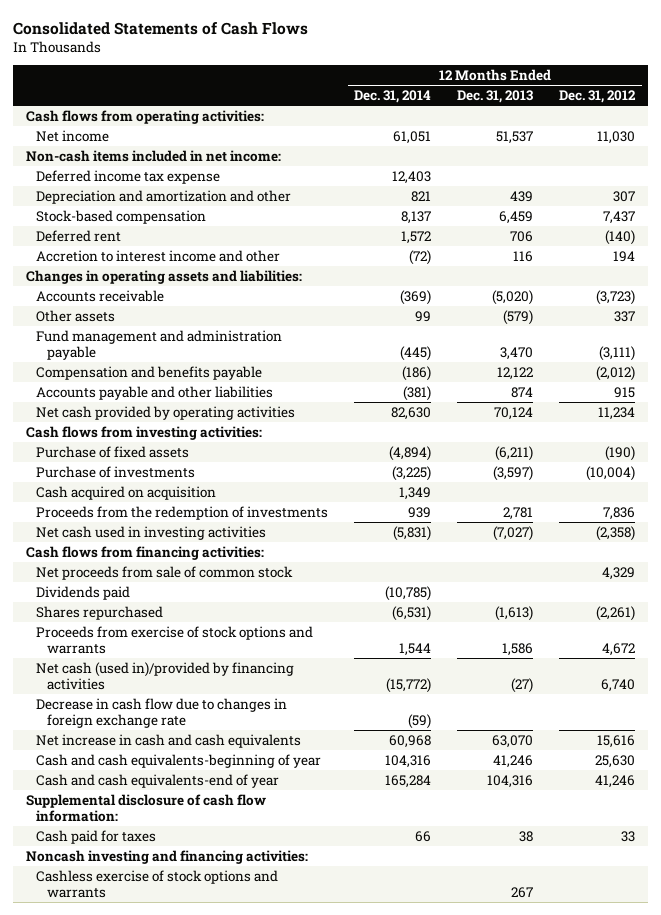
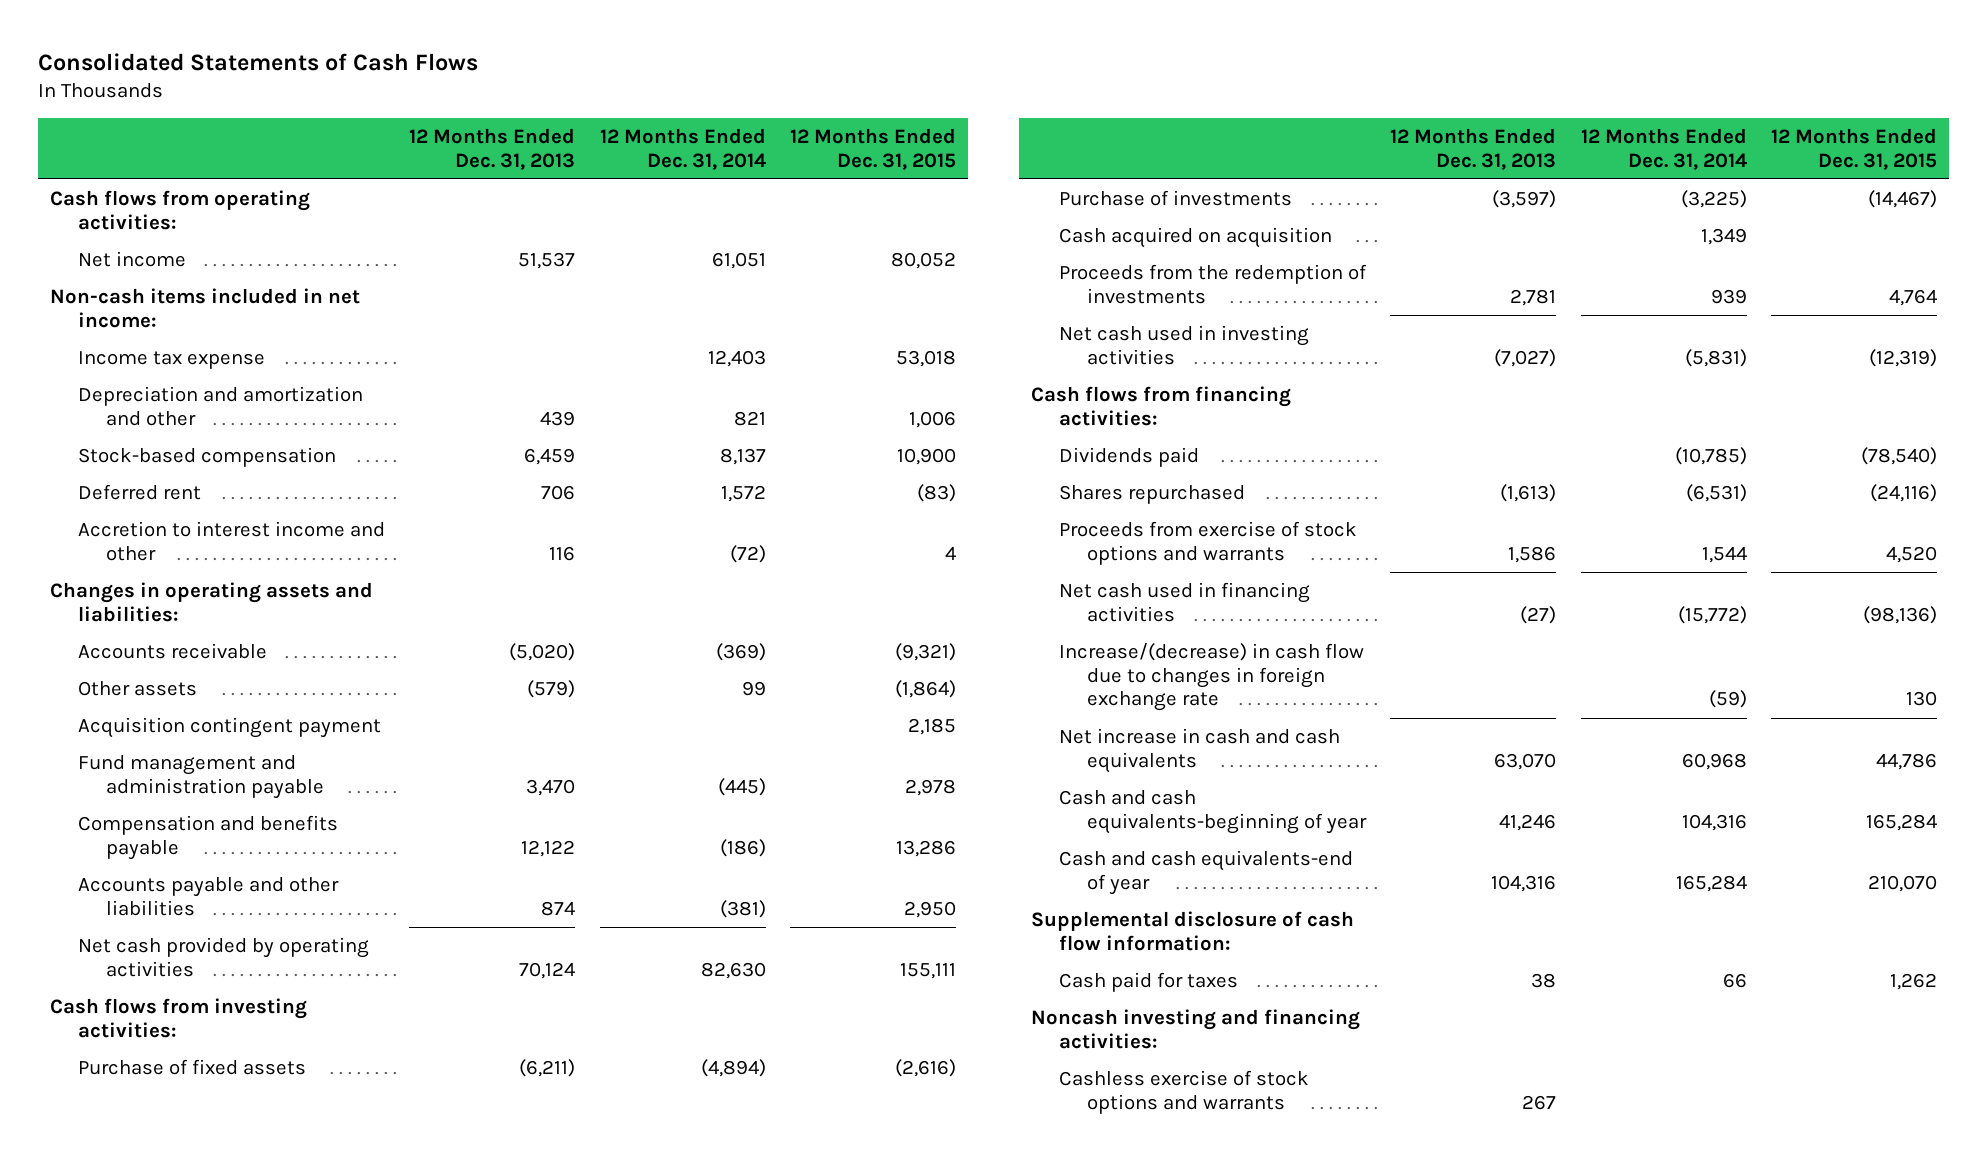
- | 12 Months Ended Dec. 31, 2014 | 12 Months Ended Dec. 31, 2013 | 12 Months Ended Dec. 31, 2012
+ | 12 Months Ended Dec. 31, 2013 | 12 Months Ended Dec. 31, 2014 | 12 Months Ended Dec. 31, 2015
- Deferred income tax expense | 12,403 | |
+ Income tax expense | | 12,403 | 53,018
+ Acquisition contingent payment | | | 2,185
- Net proceeds from sale of common stock | | | 4,329
- Net cash (used in)/provided by financing activities | (15,772) | (27) | 6,740
- Decrease in cash flow due to changes in foreign exchange rate | (59) | |
+ Net cash used in financing activities | (27) | (15,772) | (98,136)
+ Increase/(decrease) in cash flow due to changes in foreign exchange rate | | (59) | 130

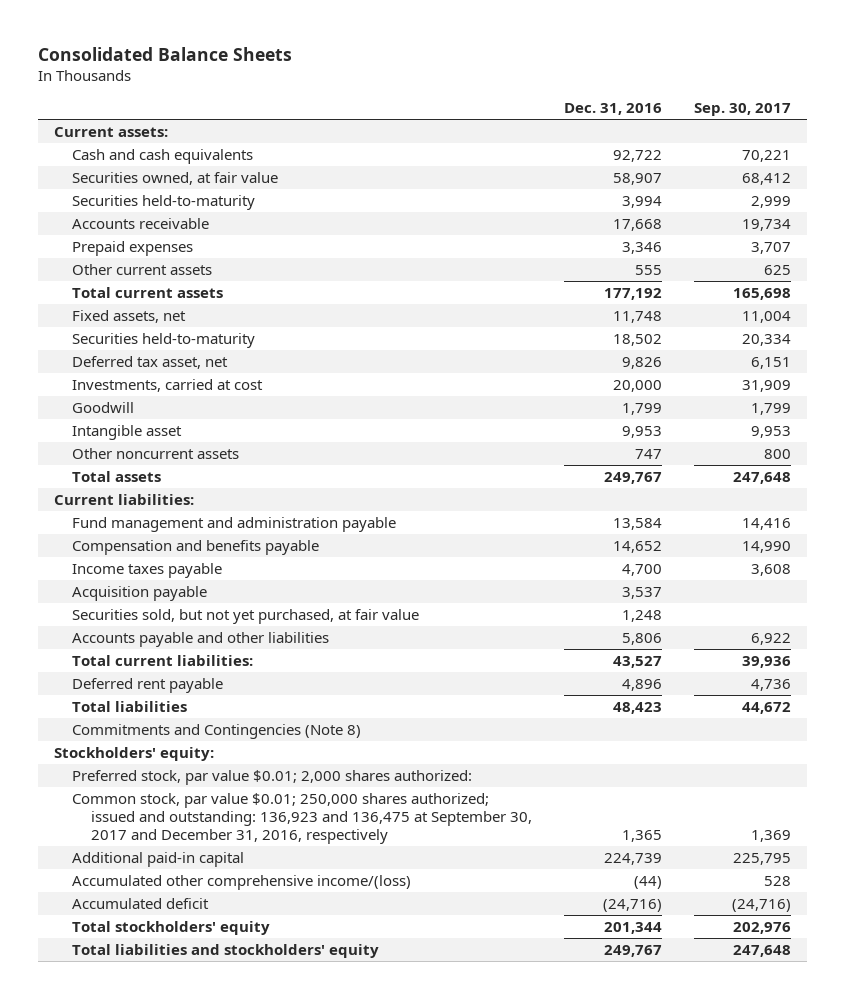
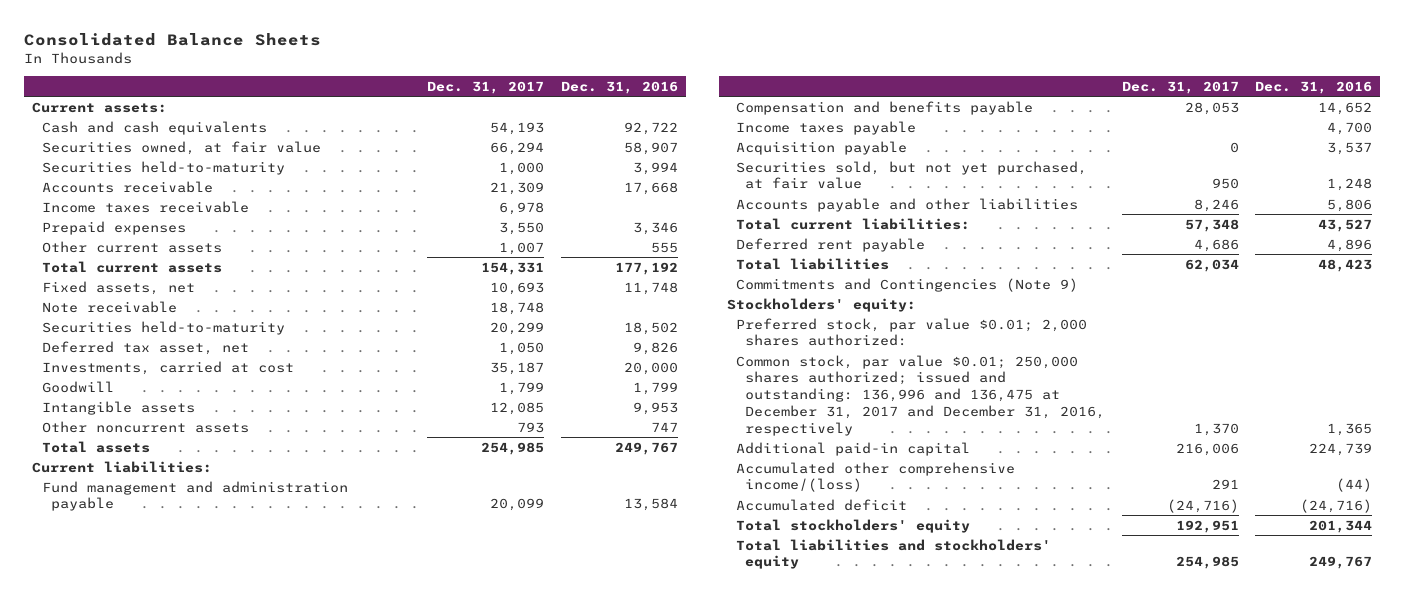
- | Dec. 31, 2016 | Sep. 30, 2017
+ | Dec. 31, 2017 | Dec. 31, 2016
+ Income taxes receivable | 6,978 |
+ Note receivable | 18,748 |
- Intangible asset | 9,953 | 9,953
+ Intangible assets | 12,085 | 9,953
- Commitments and Contingencies (Note 8)
+ Commitments and Contingencies (Note 9)
- Common stock, par value $0.01; 250,000 shares authorized; issued and outstanding: 136,923 and 136,475 at September 30, 2017 and December 31, 2016, respectively | 1,365 | 1,369
+ Common stock, par value $0.01; 250,000 shares authorized; issued and outstanding: 136,996 and 136,475 at December 31, 2017 and December 31, 2016, respectively | 1,370 | 1,365

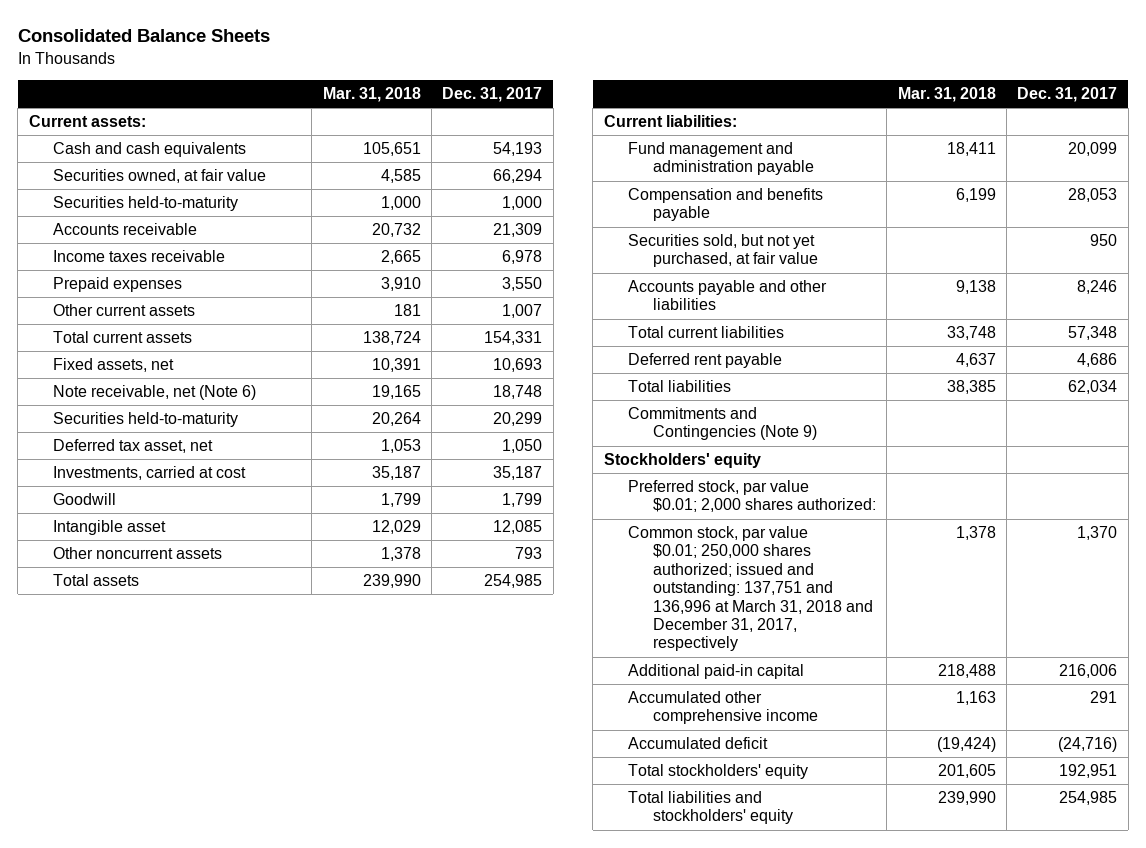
- | Dec. 31, 2017 | Dec. 31, 2016
+ | Mar. 31, 2018 | Dec. 31, 2017
- Note receivable | 18,748 |
+ Note receivable, net (Note 6) | 19,165 | 18,748
- Intangible assets | 12,085 | 9,953
+ Intangible asset | 12,029 | 12,085
- Income taxes payable | | 4,700
- Acquisition payable | 0 | 3,537
- Total current liabilities: | 57,348 | 43,527
+ Total current liabilities | 33,748 | 57,348
- Stockholders' equity:
+ Stockholders' equity
- Common stock, par value $0.01; 250,000 shares authorized; issued and outstanding: 136,996 and 136,475 at December 31, 2017 and December 31, 2016, respectively | 1,370 | 1,365
+ Common stock, par value $0.01; 250,000 shares authorized; issued and outstanding: 137,751 and 136,996 at March 31, 2018 and December 31, 2017, respectively | 1,378 | 1,370
- Accumulated other comprehensive income/(loss) | 291 | (44)
+ Accumulated other comprehensive income | 1,163 | 291

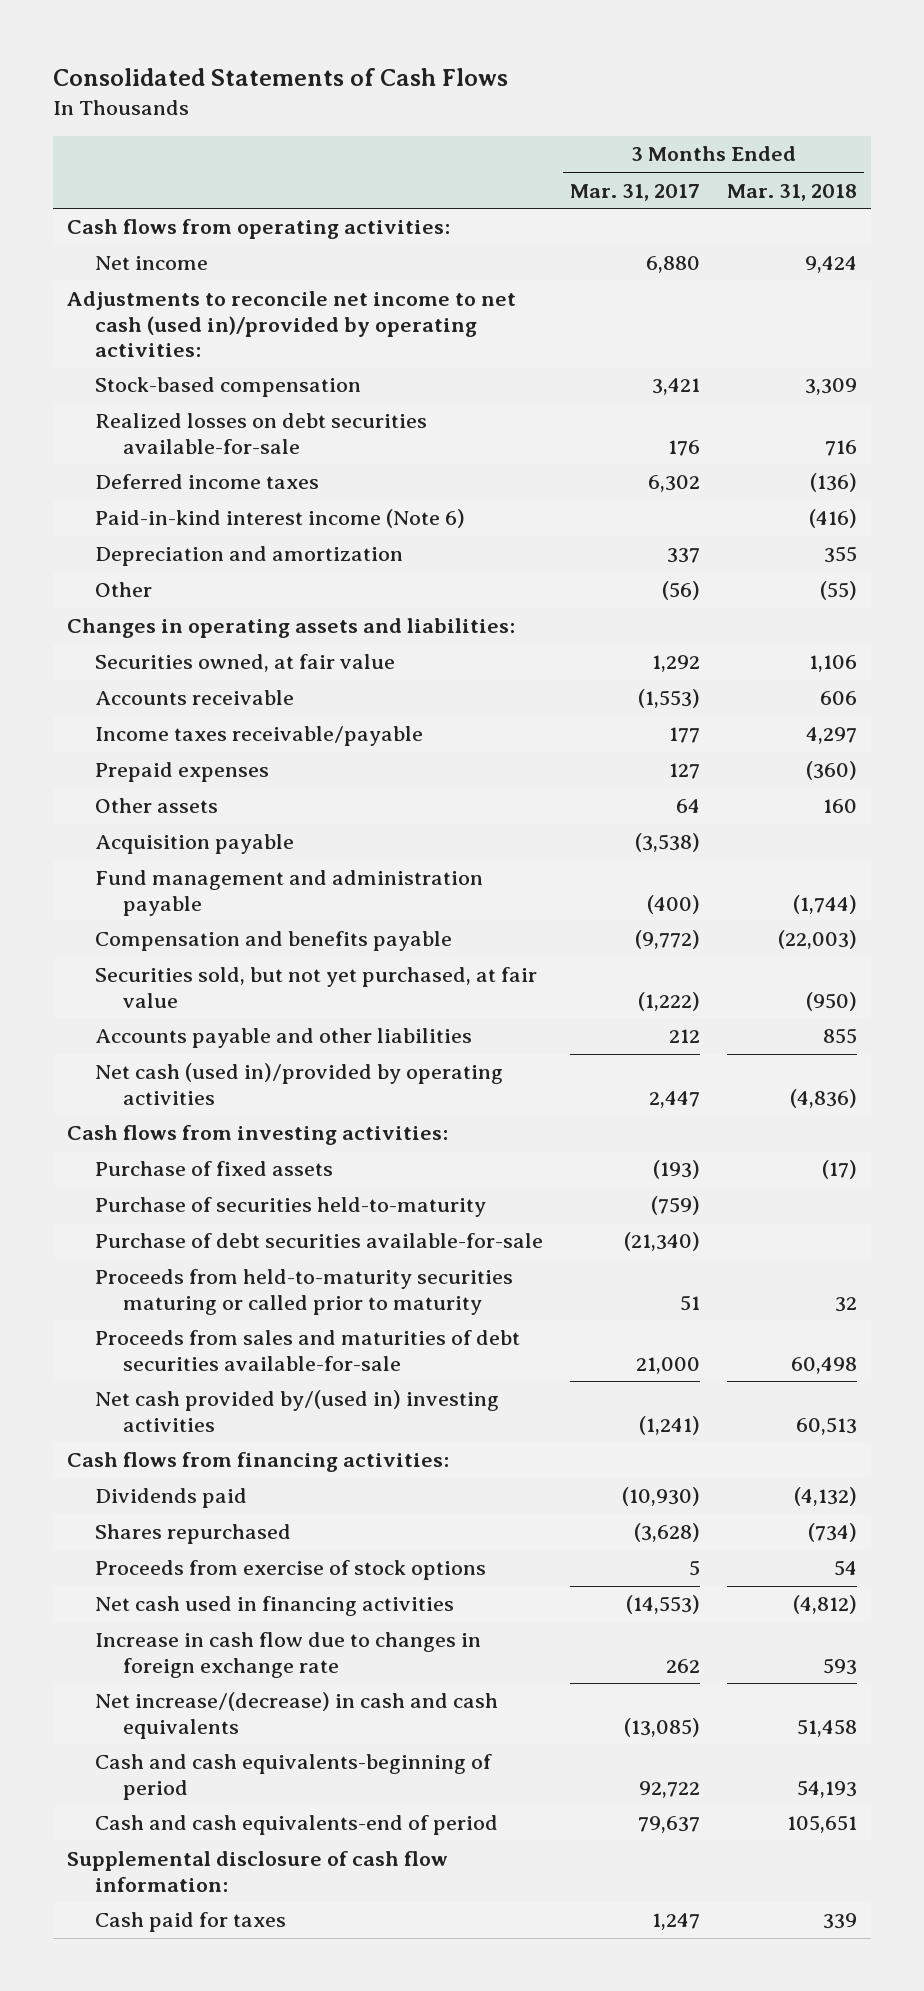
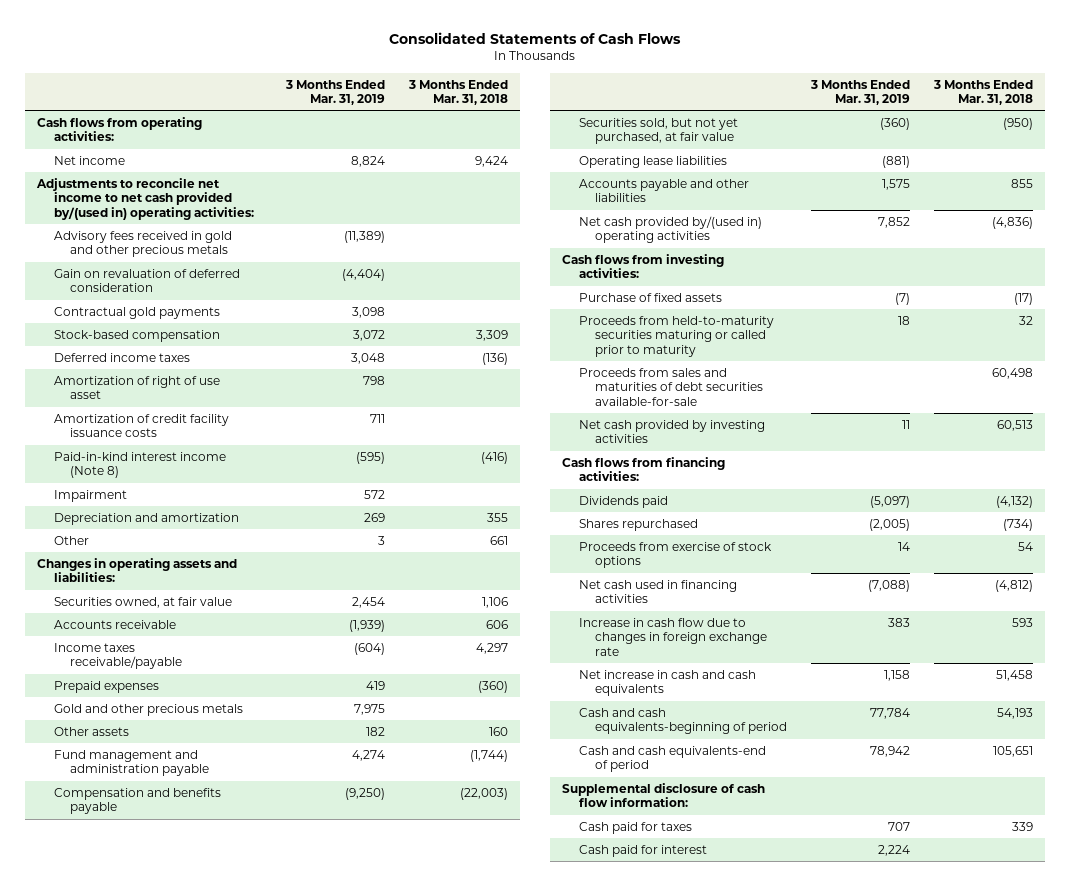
- | 3 Months Ended Mar. 31, 2017 | 3 Months Ended Mar. 31, 2018
+ | 3 Months Ended Mar. 31, 2019 | 3 Months Ended Mar. 31, 2018
- Adjustments to reconcile net income to net cash (used in)/provided by operating activities:
+ Adjustments to reconcile net income to net cash provided by/(used in) operating activities:
+ Advisory fees received in gold and other precious metals | (11,389) |
+ Gain on revaluation of deferred consideration | (4,404) |
+ Contractual gold payments | 3,098 |
- Realized losses on debt securities available-for-sale | 176 | 716
- Paid-in-kind interest income (Note 6) | | (416)
+ Amortization of right of use asset | 798 |
+ Amortization of credit facility issuance costs | 711 |
+ Paid-in-kind interest income (Note 8) | (595) | (416)
+ Impairment | 572 |
- Other | (56) | (55)
+ Other | 3 | 661
+ Gold and other precious metals | 7,975 |
- Acquisition payable | (3,538) |
+ Operating lease liabilities | (881) |
- Net cash (used in)/provided by operating activities | 2,447 | (4,836)
+ Net cash provided by/(used in) operating activities | 7,852 | (4,836)
- Purchase of securities held-to-maturity | (759) |
- Purchase of debt securities available-for-sale | (21,340) |
- Net cash provided by/(used in) investing activities | (1,241) | 60,513
+ Net cash provided by investing activities | 11 | 60,513
- Net increase/(decrease) in cash and cash equivalents | (13,085) | 51,458
+ Net increase in cash and cash equivalents | 1,158 | 51,458
+ Cash paid for interest | 2,224 |

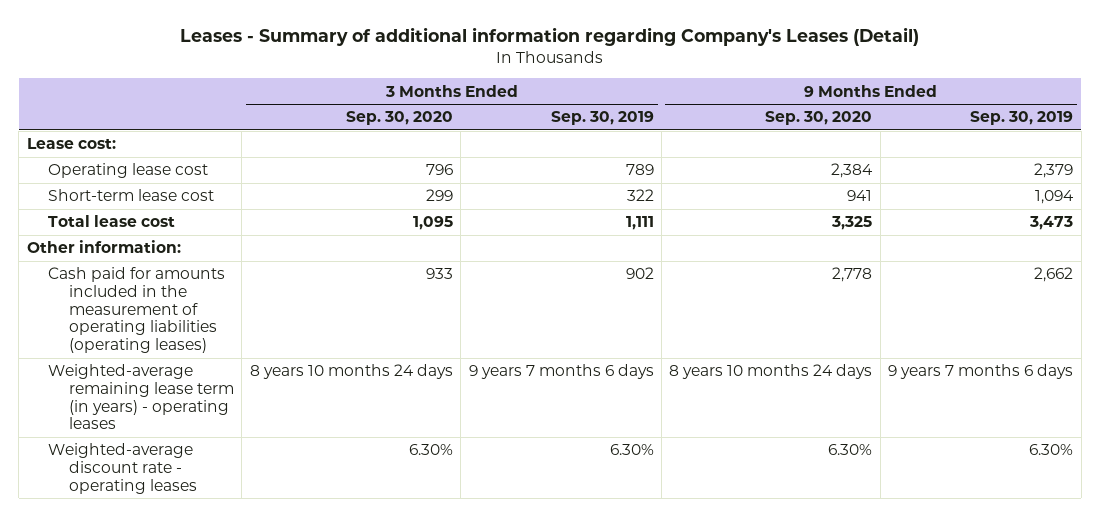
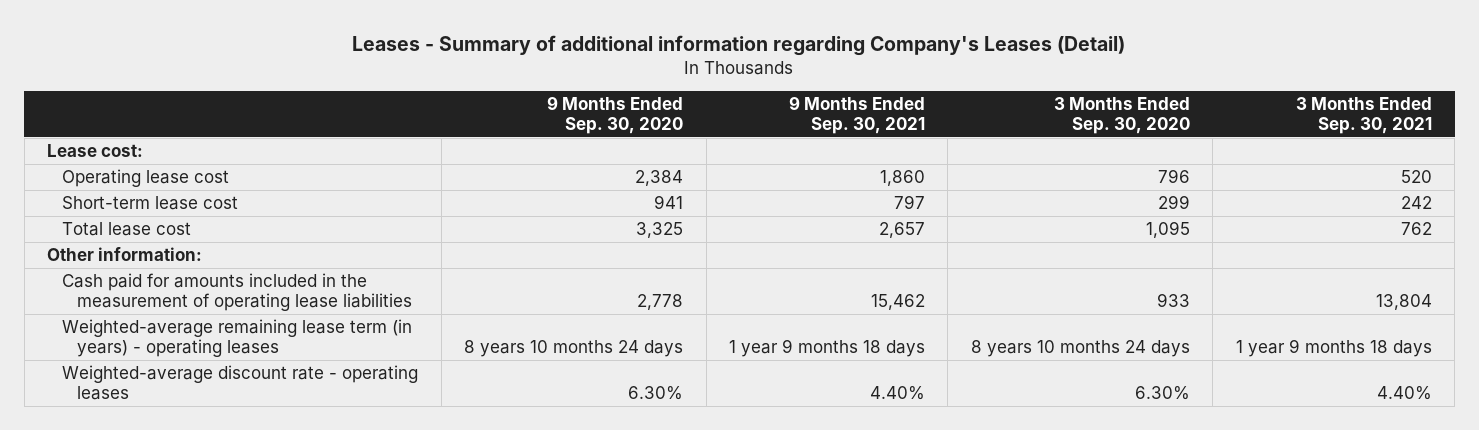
- | 3 Months Ended Sep. 30, 2020 | 3 Months Ended Sep. 30, 2019 | 9 Months Ended Sep. 30, 2020 | 9 Months Ended Sep. 30, 2019
+ | 9 Months Ended Sep. 30, 2020 | 9 Months Ended Sep. 30, 2021 | 3 Months Ended Sep. 30, 2020 | 3 Months Ended Sep. 30, 2021
- Cash paid for amounts included in the measurement of operating liabilities (operating leases) | 933 | 902 | 2,778 | 2,662
+ Cash paid for amounts included in the measurement of operating lease liabilities | 2,778 | 15,462 | 933 | 13,804

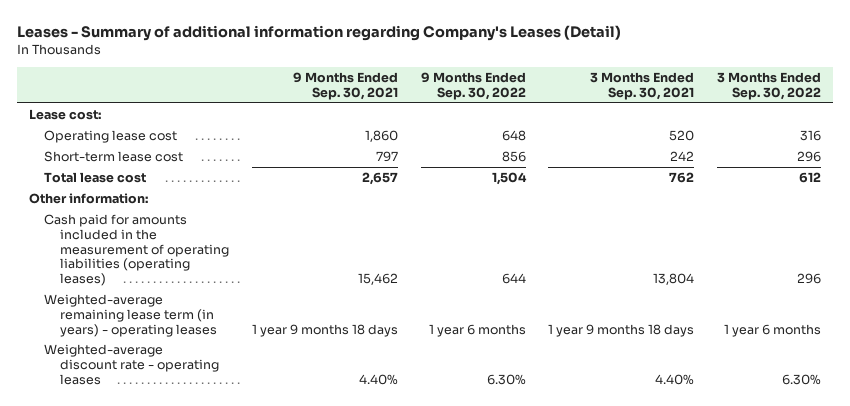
- | 9 Months Ended Sep. 30, 2020 | 9 Months Ended Sep. 30, 2021 | 3 Months Ended Sep. 30, 2020 | 3 Months Ended Sep. 30, 2021
+ | 9 Months Ended Sep. 30, 2021 | 9 Months Ended Sep. 30, 2022 | 3 Months Ended Sep. 30, 2021 | 3 Months Ended Sep. 30, 2022
- Cash paid for amounts included in the measurement of operating lease liabilities | 2,778 | 15,462 | 933 | 13,804
+ Cash paid for amounts included in the measurement of operating liabilities (operating leases) | 15,462 | 644 | 13,804 | 296

